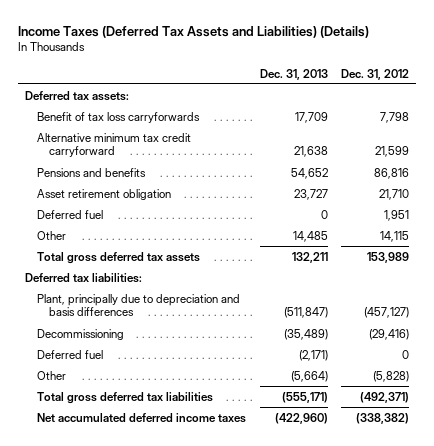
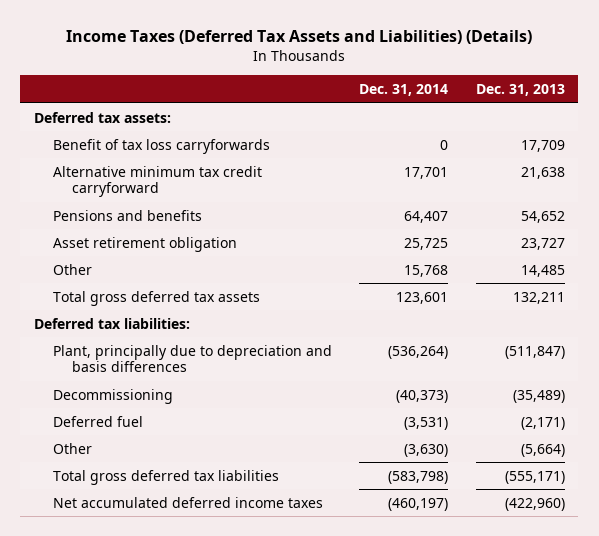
- | Dec. 31, 2013 | Dec. 31, 2012
+ | Dec. 31, 2014 | Dec. 31, 2013
- Deferred fuel | 0 | 1,951

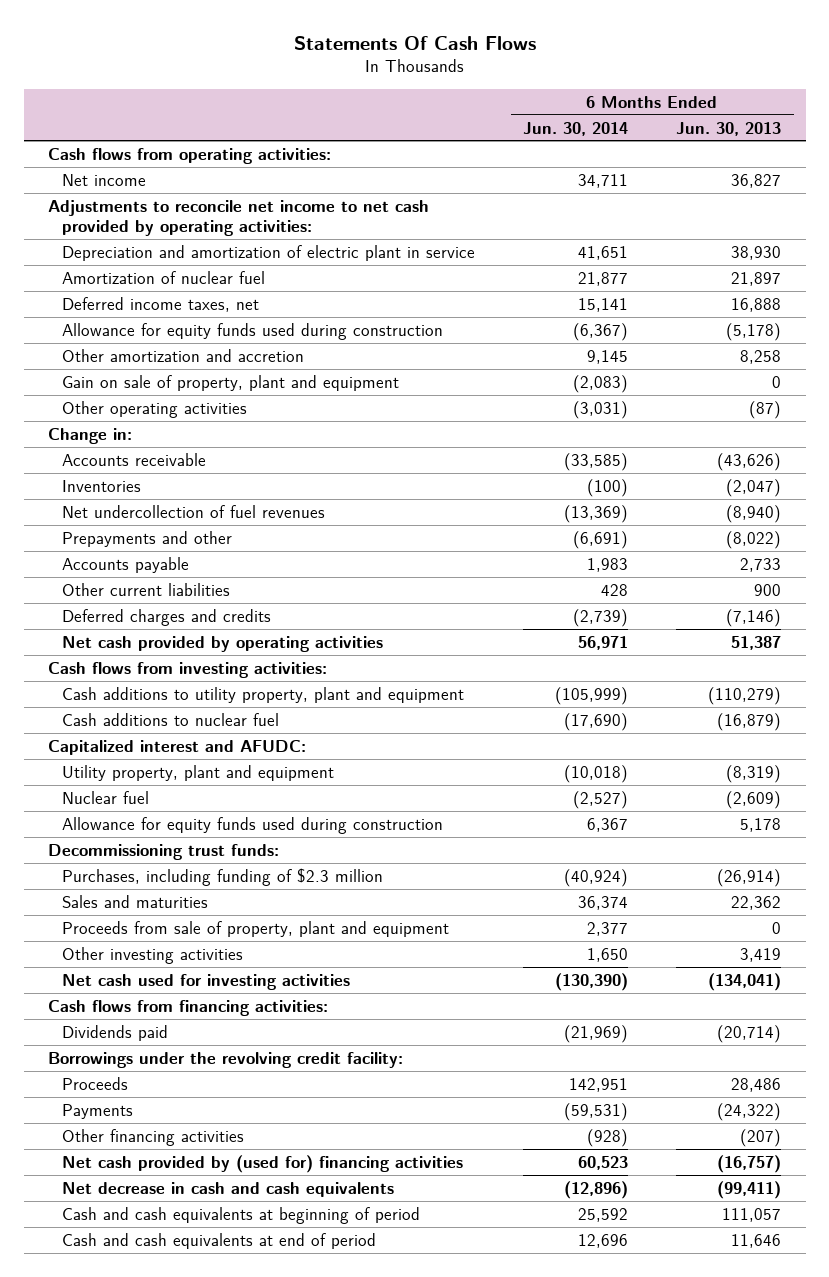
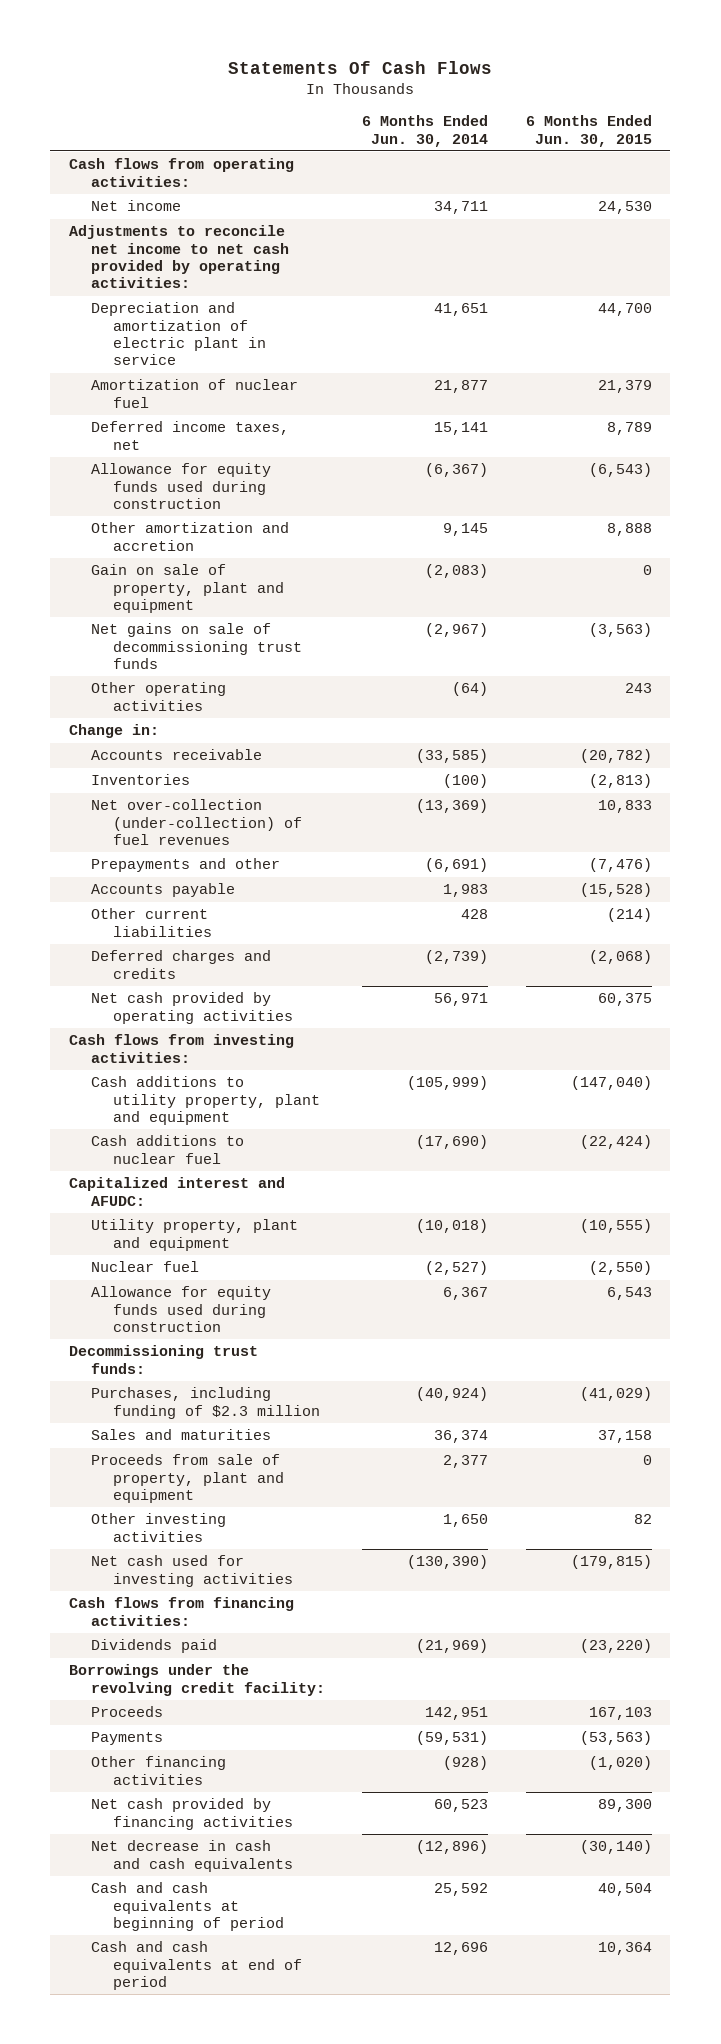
- | 6 Months Ended Jun. 30, 2014 | 6 Months Ended Jun. 30, 2013
+ | 6 Months Ended Jun. 30, 2014 | 6 Months Ended Jun. 30, 2015
- Other operating activities | (3,031) | (87)
+ Net gains on sale of decommissioning trust funds | (2,967) | (3,563)
+ Other operating activities | (64) | 243
- Net undercollection of fuel revenues | (13,369) | (8,940)
+ Net over-collection (under-collection) of fuel revenues | (13,369) | 10,833
- Net cash provided by (used for) financing activities | 60,523 | (16,757)
+ Net cash provided by financing activities | 60,523 | 89,300

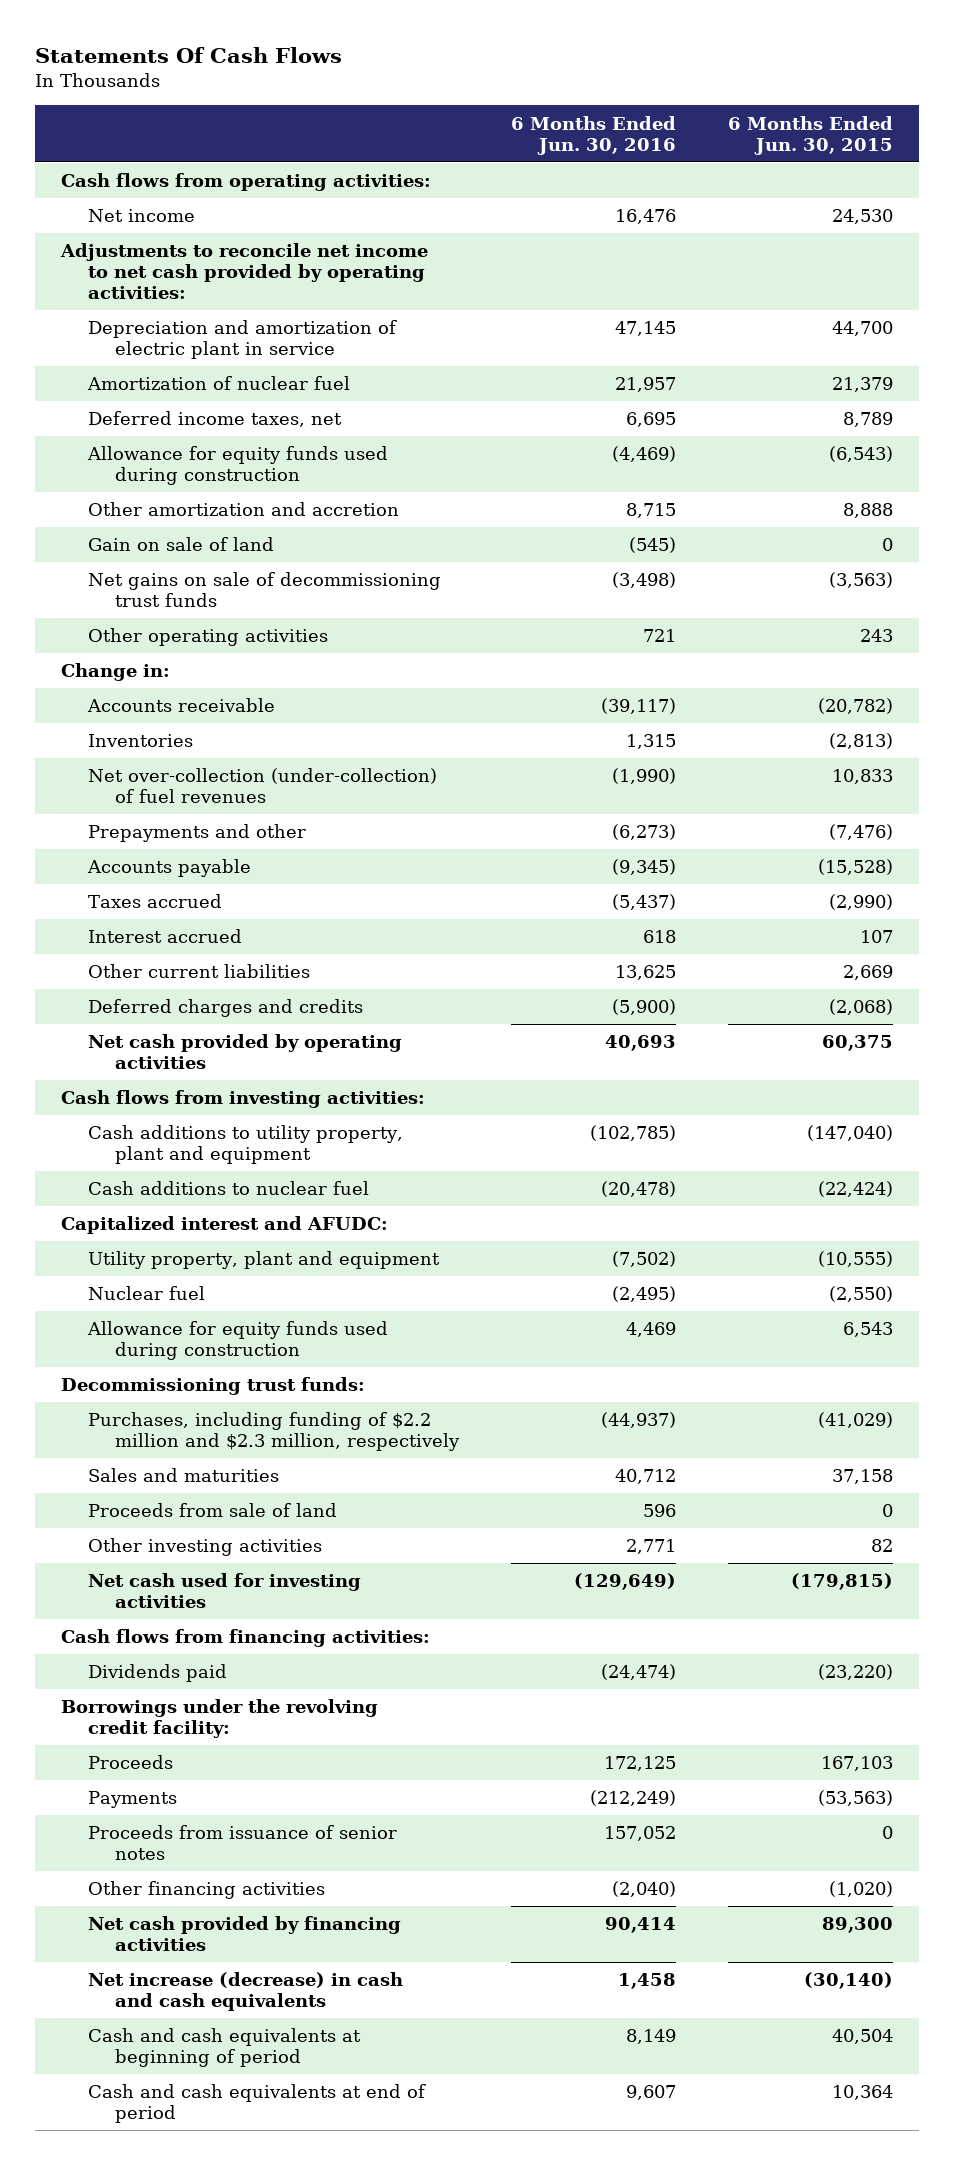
- | 6 Months Ended Jun. 30, 2014 | 6 Months Ended Jun. 30, 2015
+ | 6 Months Ended Jun. 30, 2016 | 6 Months Ended Jun. 30, 2015
- Gain on sale of property, plant and equipment | (2,083) | 0
+ Gain on sale of land | (545) | 0
- Other current liabilities | 428 | (214)
+ Taxes accrued | (5,437) | (2,990)
+ Interest accrued | 618 | 107
+ Other current liabilities | 13,625 | 2,669
- Purchases, including funding of $2.3 million | (40,924) | (41,029)
+ Purchases, including funding of $2.2 million and $2.3 million, respectively | (44,937) | (41,029)
- Proceeds from sale of property, plant and equipment | 2,377 | 0
+ Proceeds from sale of land | 596 | 0
+ Proceeds from issuance of senior notes | 157,052 | 0
- Net decrease in cash and cash equivalents | (12,896) | (30,140)
+ Net increase (decrease) in cash and cash equivalents | 1,458 | (30,140)

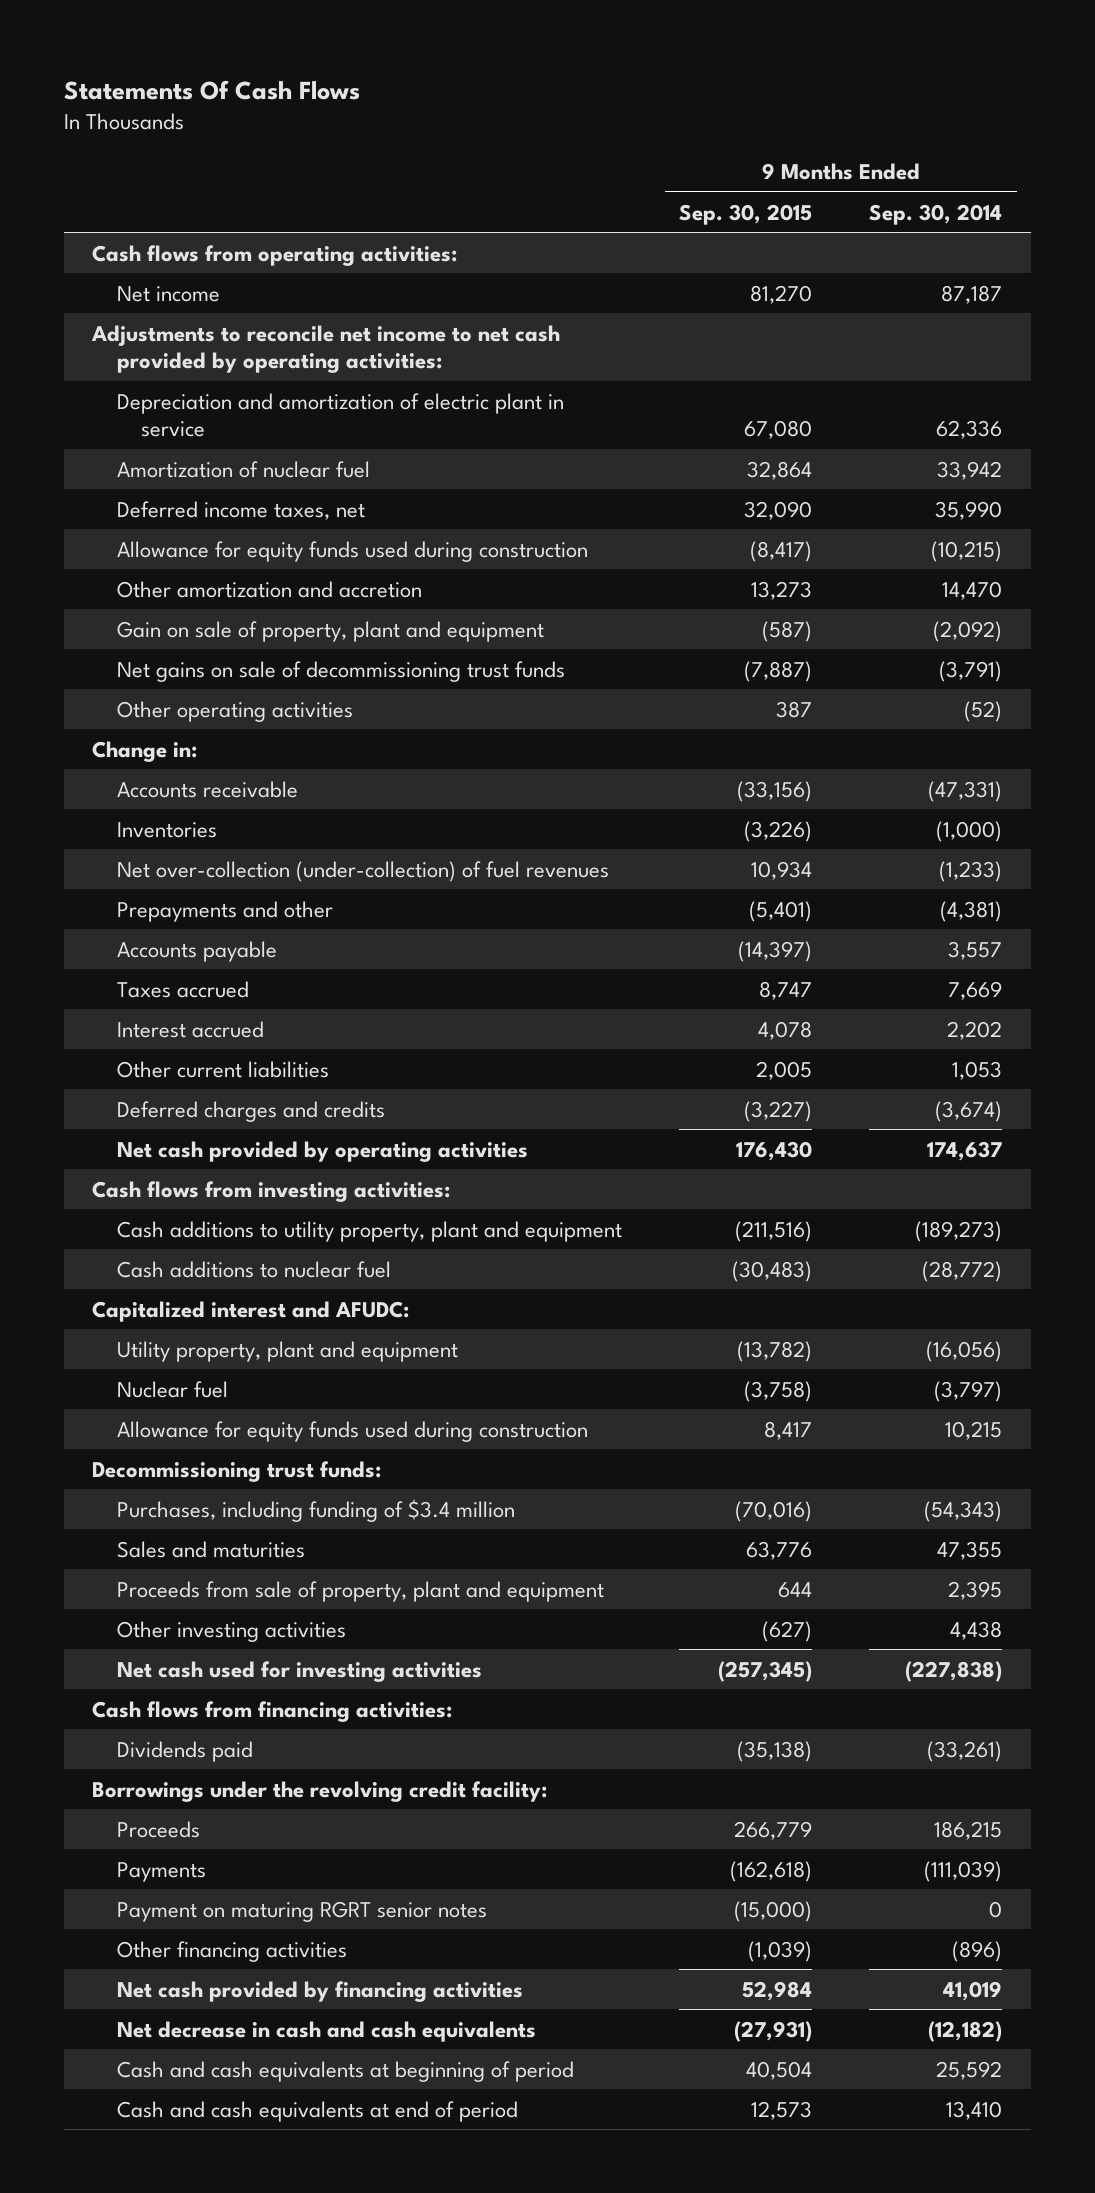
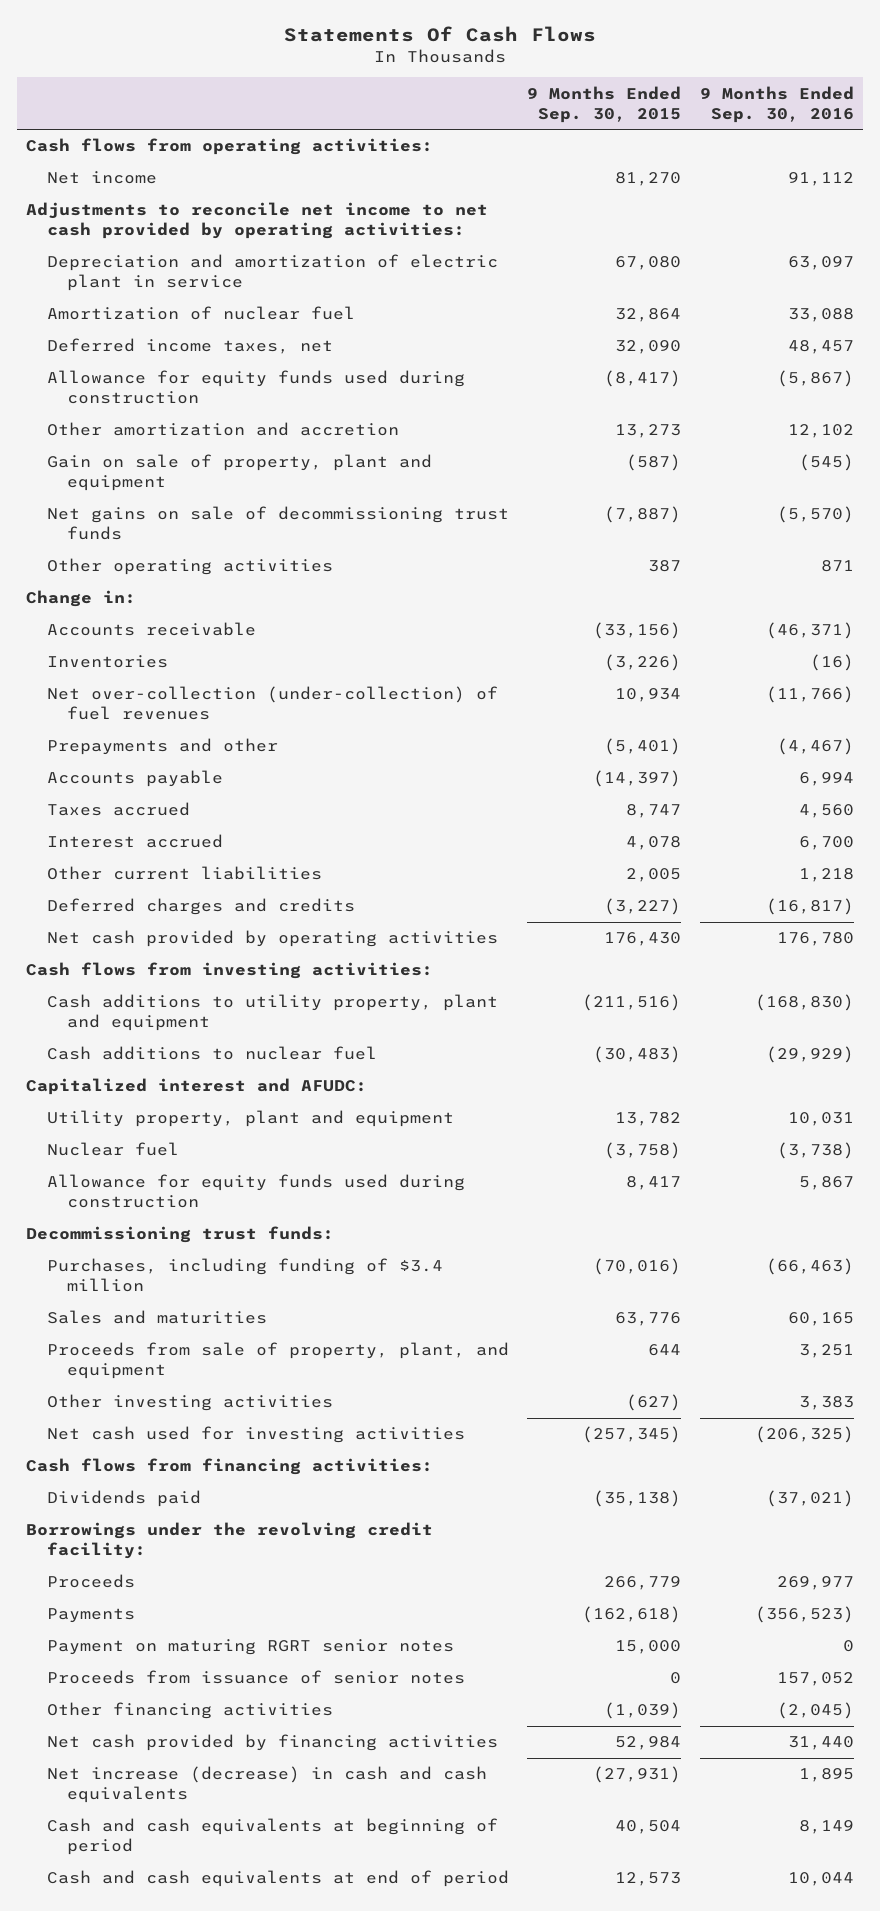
- | 9 Months Ended Sep. 30, 2015 | 9 Months Ended Sep. 30, 2014
+ | 9 Months Ended Sep. 30, 2015 | 9 Months Ended Sep. 30, 2016
- Utility property, plant and equipment | (13,782) | (16,056)
+ Utility property, plant and equipment | 13,782 | 10,031
- Proceeds from sale of property, plant and equipment | 644 | 2,395
+ Proceeds from sale of property, plant, and equipment | 644 | 3,251
- Payment on maturing RGRT senior notes | (15,000) | 0
+ Payment on maturing RGRT senior notes | 15,000 | 0
+ Proceeds from issuance of senior notes | 0 | 157,052
- Net decrease in cash and cash equivalents | (27,931) | (12,182)
+ Net increase (decrease) in cash and cash equivalents | (27,931) | 1,895

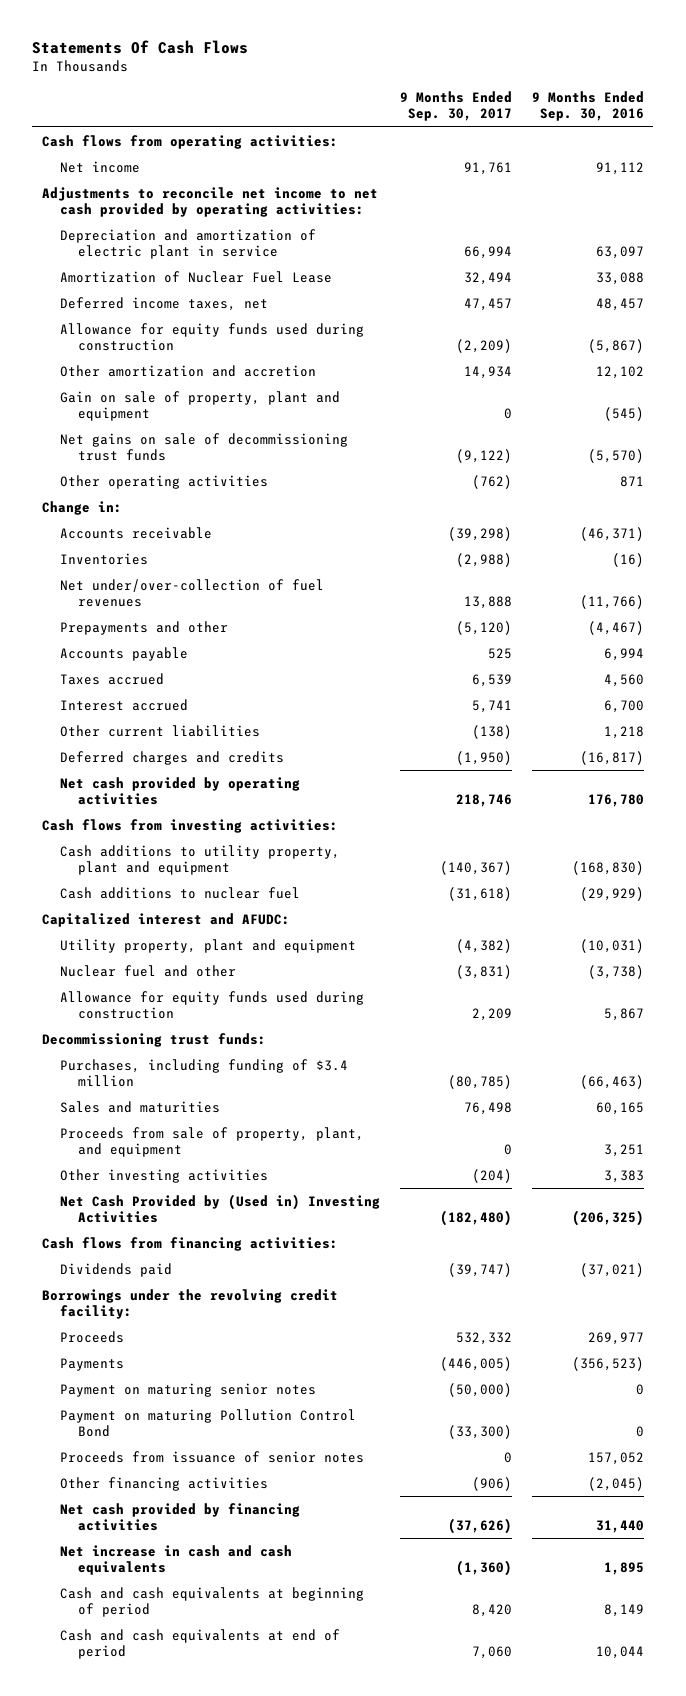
- | 9 Months Ended Sep. 30, 2015 | 9 Months Ended Sep. 30, 2016
+ | 9 Months Ended Sep. 30, 2017 | 9 Months Ended Sep. 30, 2016
- Amortization of nuclear fuel | 32,864 | 33,088
+ Amortization of Nuclear Fuel Lease | 32,494 | 33,088
- Net over-collection (under-collection) of fuel revenues | 10,934 | (11,766)
+ Net under/over-collection of fuel revenues | 13,888 | (11,766)
- Utility property, plant and equipment | 13,782 | 10,031
- Nuclear fuel | (3,758) | (3,738)
+ Utility property, plant and equipment | (4,382) | (10,031)
+ Nuclear fuel and other | (3,831) | (3,738)
- Net cash used for investing activities | (257,345) | (206,325)
+ Net Cash Provided by (Used in) Investing Activities | (182,480) | (206,325)
- Payment on maturing RGRT senior notes | 15,000 | 0
+ Payment on maturing senior notes | (50,000) | 0
+ Payment on maturing Pollution Control Bond | (33,300) | 0
- Net increase (decrease) in cash and cash equivalents | (27,931) | 1,895
+ Net increase in cash and cash equivalents | (1,360) | 1,895

